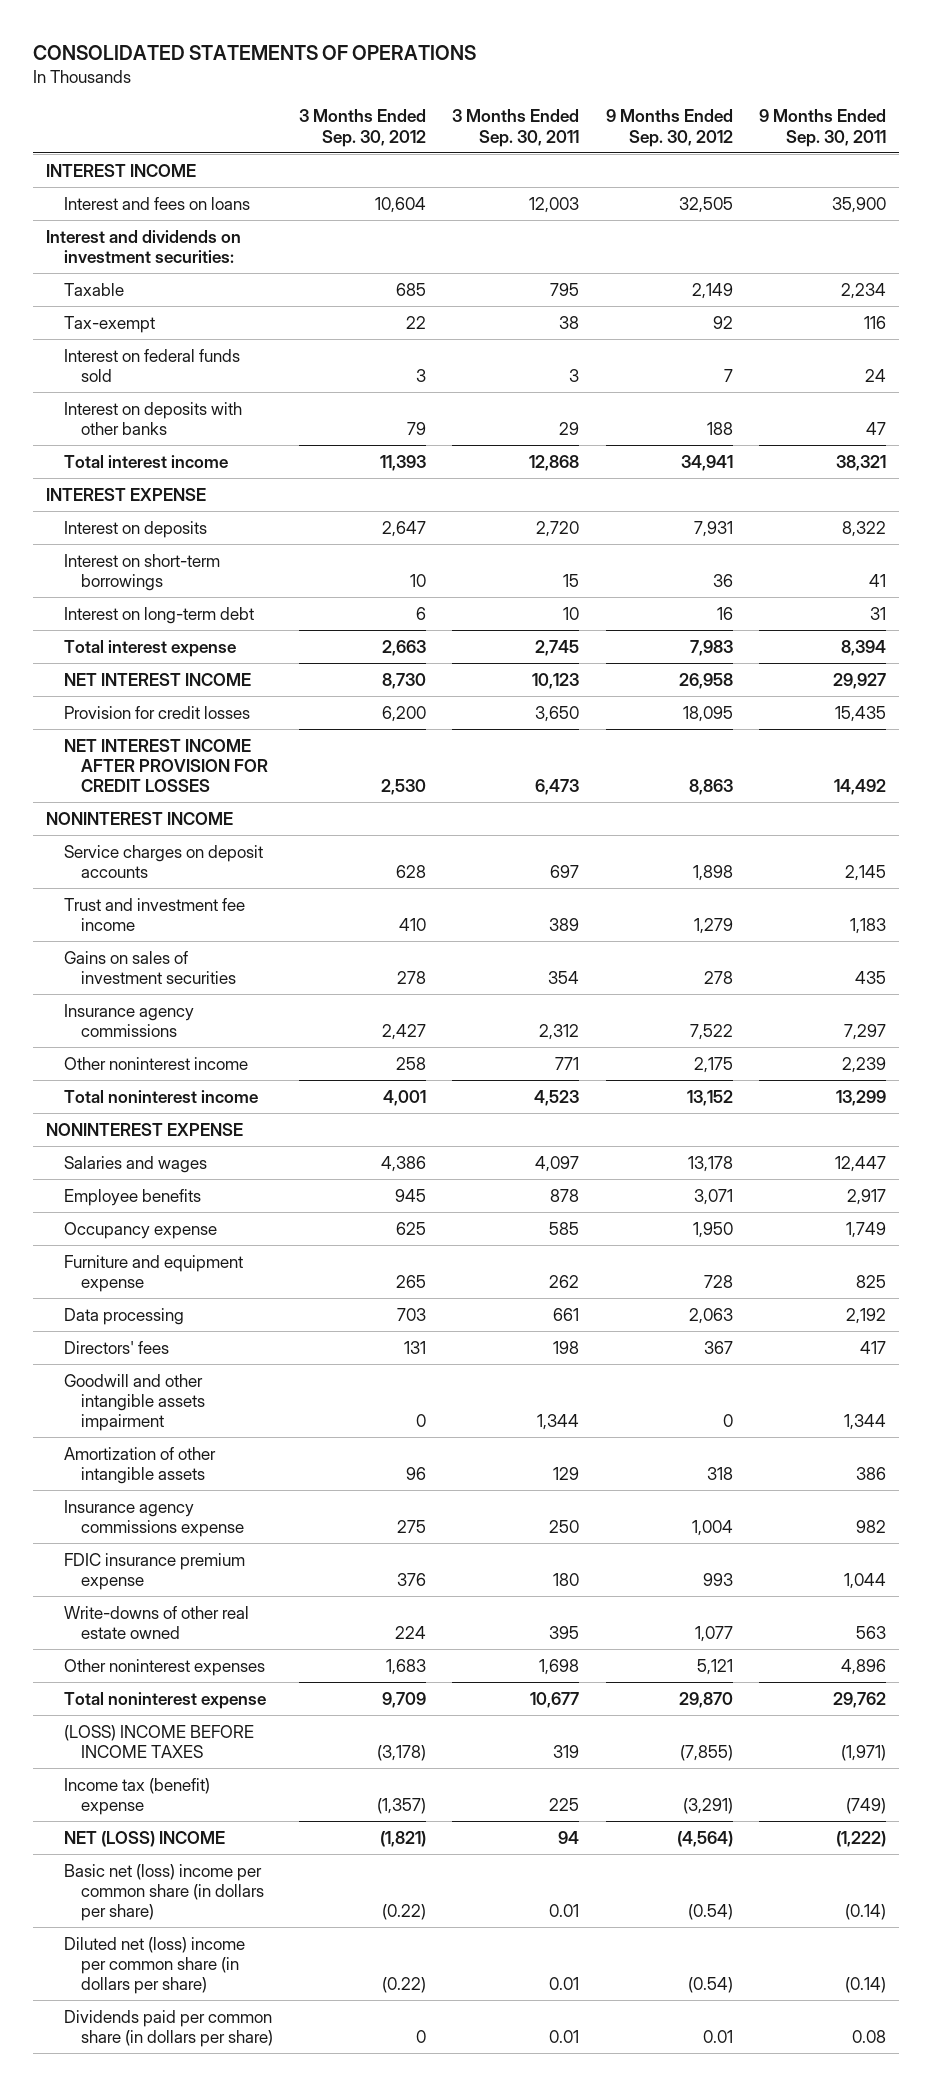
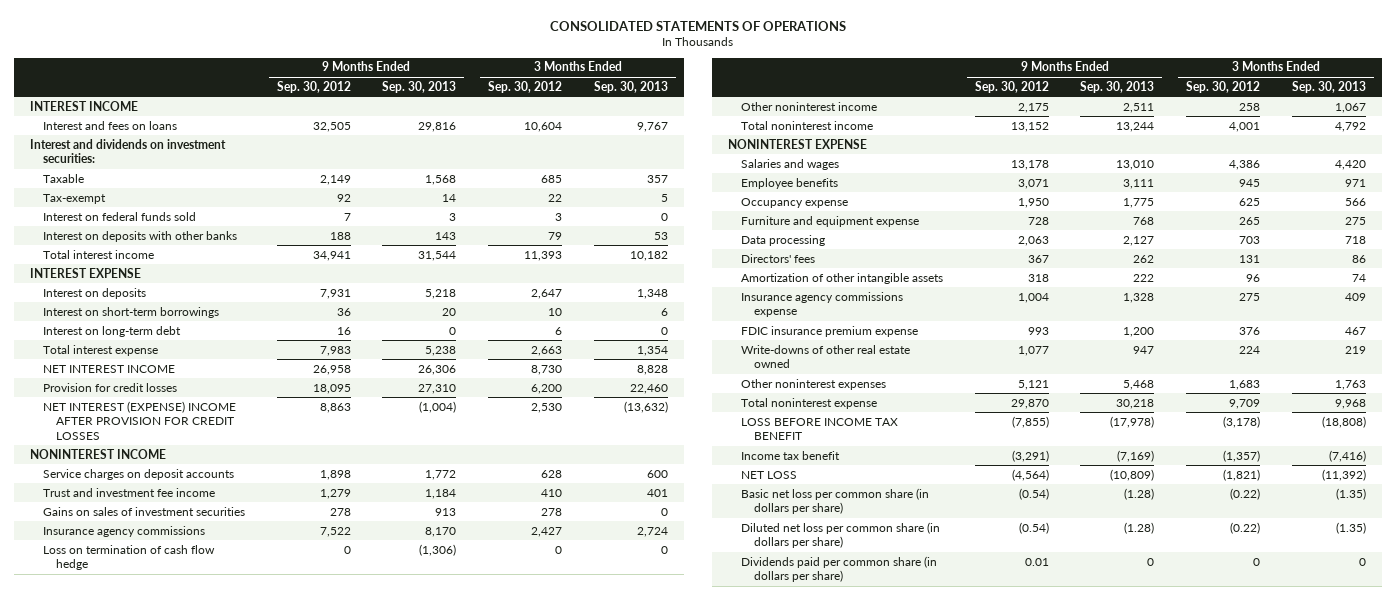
- | 3 Months Ended Sep. 30, 2012 | 3 Months Ended Sep. 30, 2011 | 9 Months Ended Sep. 30, 2012 | 9 Months Ended Sep. 30, 2011
+ | 9 Months Ended Sep. 30, 2012 | 9 Months Ended Sep. 30, 2013 | 3 Months Ended Sep. 30, 2012 | 3 Months Ended Sep. 30, 2013
- NET INTEREST INCOME AFTER PROVISION FOR CREDIT LOSSES | 2,530 | 6,473 | 8,863 | 14,492
+ NET INTEREST (EXPENSE) INCOME AFTER PROVISION FOR CREDIT LOSSES | 8,863 | (1,004) | 2,530 | (13,632)
+ Loss on termination of cash flow hedge | 0 | (1,306) | 0 | 0
- Goodwill and other intangible assets impairment | 0 | 1,344 | 0 | 1,344
- (LOSS) INCOME BEFORE INCOME TAXES | (3,178) | 319 | (7,855) | (1,971)
- Income tax (benefit) expense | (1,357) | 225 | (3,291) | (749)
- NET (LOSS) INCOME | (1,821) | 94 | (4,564) | (1,222)
- Basic net (loss) income per common share (in dollars per share) | (0.22) | 0.01 | (0.54) | (0.14)
- Diluted net (loss) income per common share (in dollars per share) | (0.22) | 0.01 | (0.54) | (0.14)
+ LOSS BEFORE INCOME TAX BENEFIT | (7,855) | (17,978) | (3,178) | (18,808)
+ Income tax benefit | (3,291) | (7,169) | (1,357) | (7,416)
+ NET LOSS | (4,564) | (10,809) | (1,821) | (11,392)
+ Basic net loss per common share (in dollars per share) | (0.54) | (1.28) | (0.22) | (1.35)
+ Diluted net loss per common share (in dollars per share) | (0.54) | (1.28) | (0.22) | (1.35)

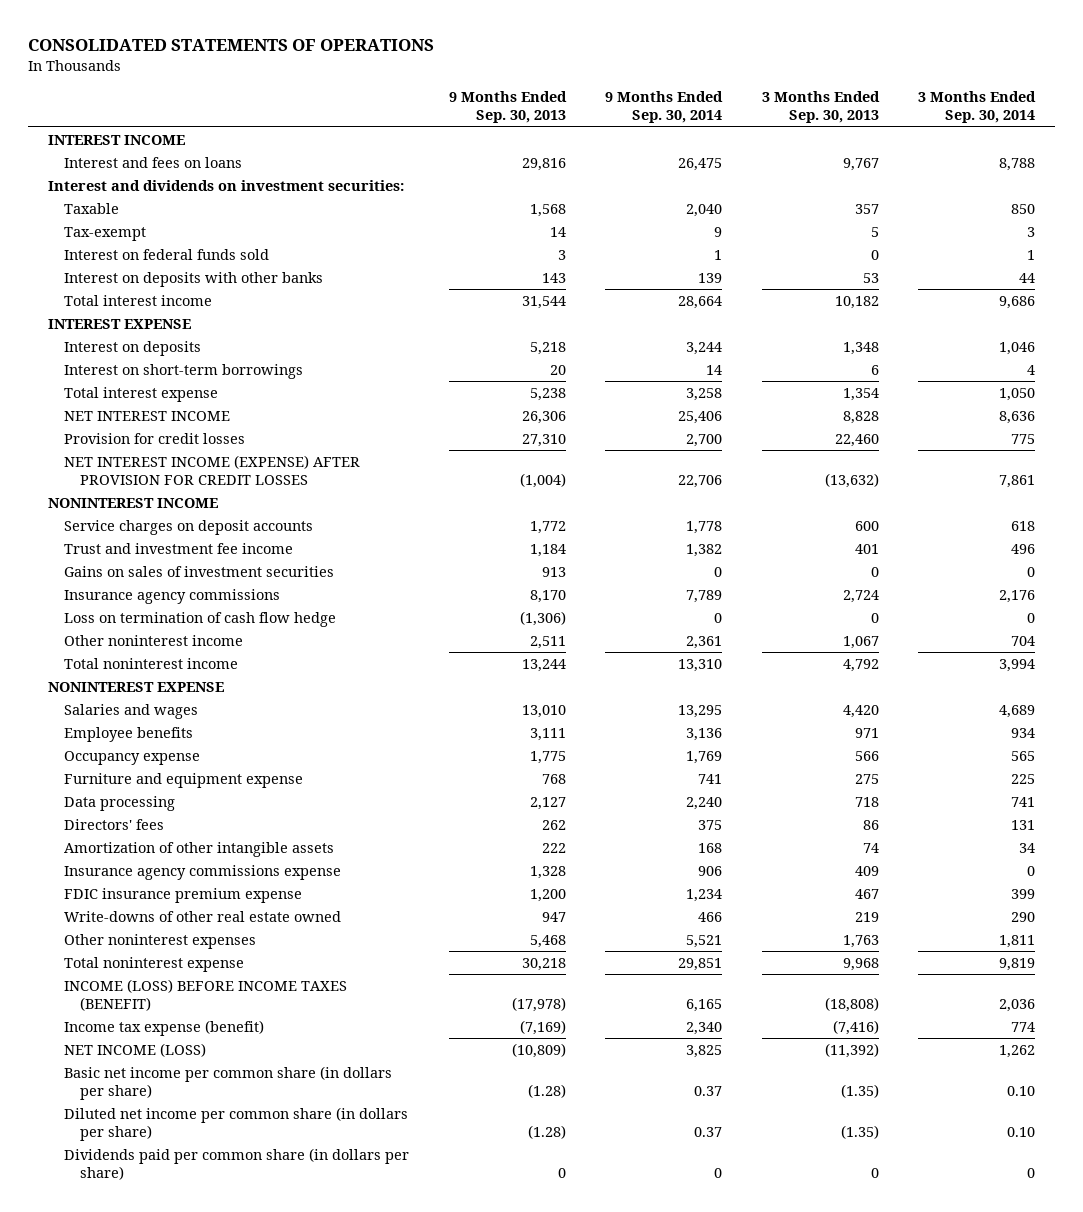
- | 9 Months Ended Sep. 30, 2012 | 9 Months Ended Sep. 30, 2013 | 3 Months Ended Sep. 30, 2012 | 3 Months Ended Sep. 30, 2013
+ | 9 Months Ended Sep. 30, 2013 | 9 Months Ended Sep. 30, 2014 | 3 Months Ended Sep. 30, 2013 | 3 Months Ended Sep. 30, 2014
- Interest on long-term debt | 16 | 0 | 6 | 0
- NET INTEREST (EXPENSE) INCOME AFTER PROVISION FOR CREDIT LOSSES | 8,863 | (1,004) | 2,530 | (13,632)
+ NET INTEREST INCOME (EXPENSE) AFTER PROVISION FOR CREDIT LOSSES | (1,004) | 22,706 | (13,632) | 7,861
- LOSS BEFORE INCOME TAX BENEFIT | (7,855) | (17,978) | (3,178) | (18,808)
- Income tax benefit | (3,291) | (7,169) | (1,357) | (7,416)
- NET LOSS | (4,564) | (10,809) | (1,821) | (11,392)
- Basic net loss per common share (in dollars per share) | (0.54) | (1.28) | (0.22) | (1.35)
- Diluted net loss per common share (in dollars per share) | (0.54) | (1.28) | (0.22) | (1.35)
+ INCOME (LOSS) BEFORE INCOME TAXES (BENEFIT) | (17,978) | 6,165 | (18,808) | 2,036
+ Income tax expense (benefit) | (7,169) | 2,340 | (7,416) | 774
+ NET INCOME (LOSS) | (10,809) | 3,825 | (11,392) | 1,262
+ Basic net income per common share (in dollars per share) | (1.28) | 0.37 | (1.35) | 0.10
+ Diluted net income per common share (in dollars per share) | (1.28) | 0.37 | (1.35) | 0.10

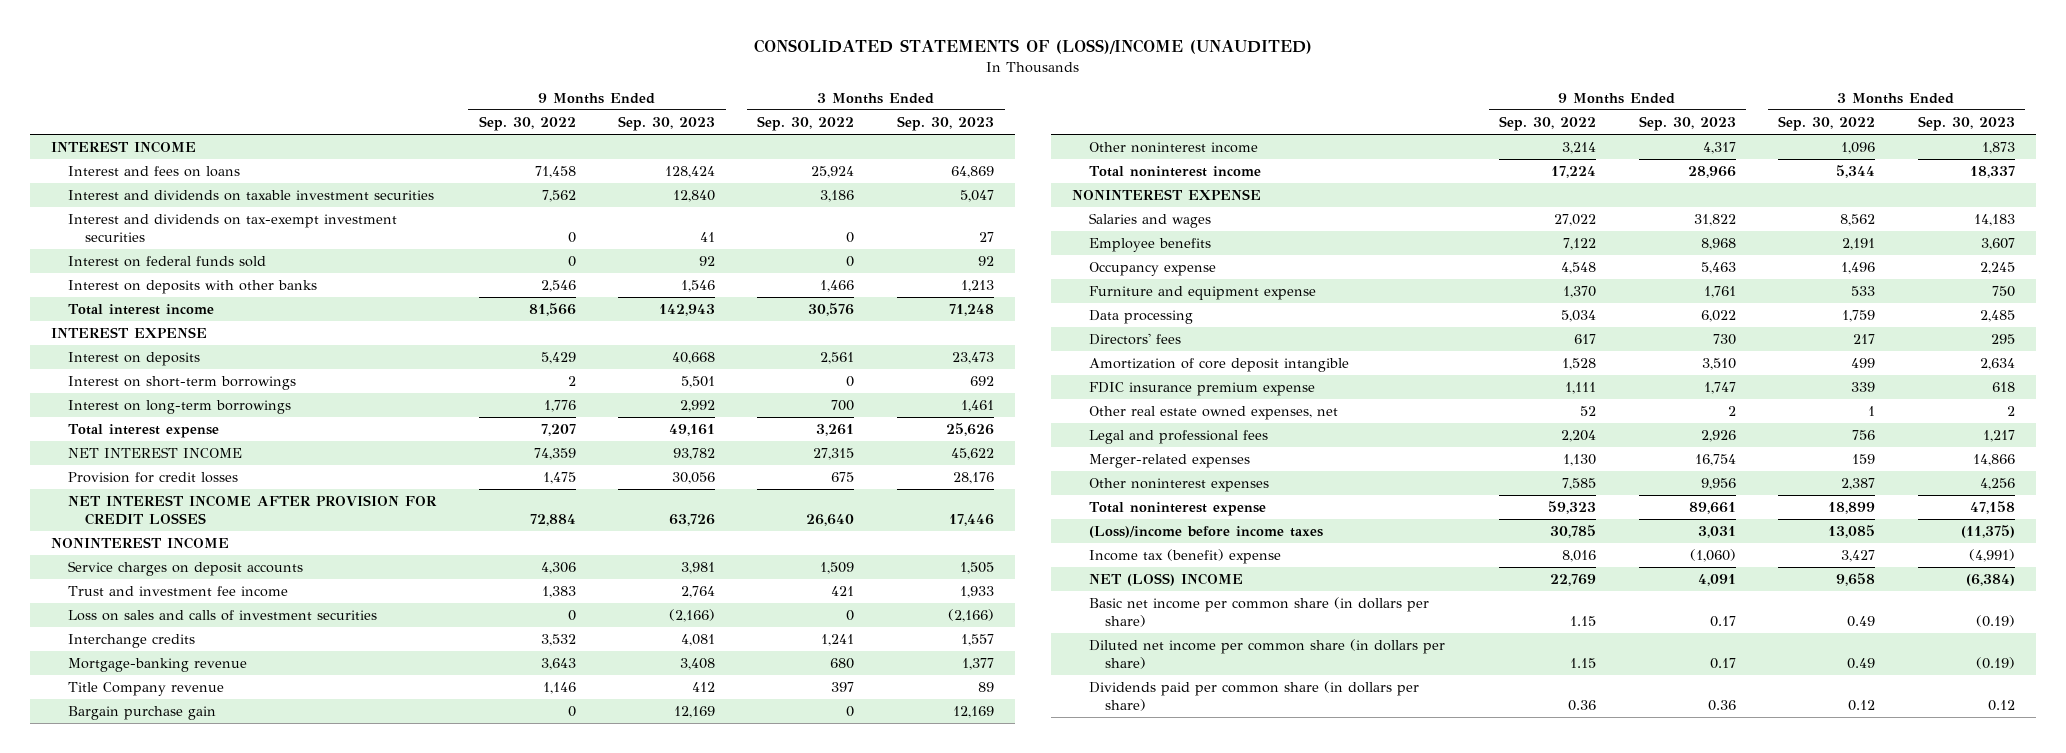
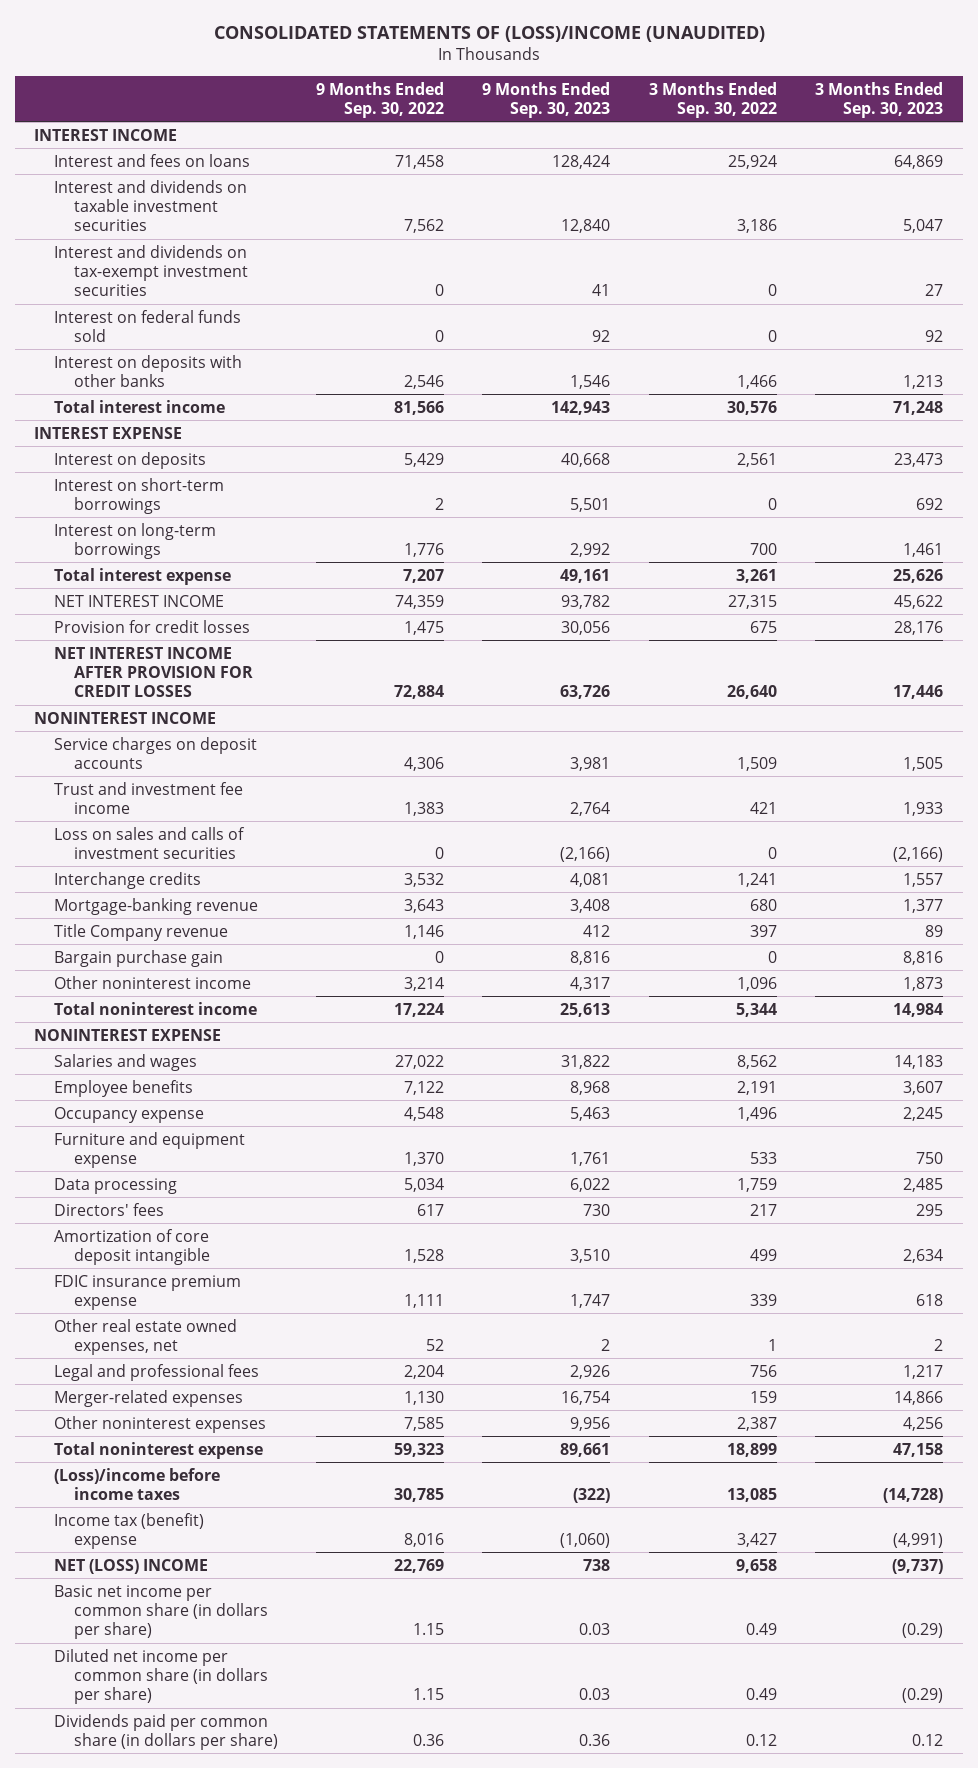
- Bargain purchase gain | 0 | 12,169 | 0 | 12,169
+ Bargain purchase gain | 0 | 8,816 | 0 | 8,816
- Total noninterest income | 17,224 | 28,966 | 5,344 | 18,337
+ Total noninterest income | 17,224 | 25,613 | 5,344 | 14,984
- (Loss)/income before income taxes | 30,785 | 3,031 | 13,085 | (11,375)
+ (Loss)/income before income taxes | 30,785 | (322) | 13,085 | (14,728)
- NET (LOSS) INCOME | 22,769 | 4,091 | 9,658 | (6,384)
- Basic net income per common share (in dollars per share) | 1.15 | 0.17 | 0.49 | (0.19)
- Diluted net income per common share (in dollars per share) | 1.15 | 0.17 | 0.49 | (0.19)
+ NET (LOSS) INCOME | 22,769 | 738 | 9,658 | (9,737)
+ Basic net income per common share (in dollars per share) | 1.15 | 0.03 | 0.49 | (0.29)
+ Diluted net income per common share (in dollars per share) | 1.15 | 0.03 | 0.49 | (0.29)

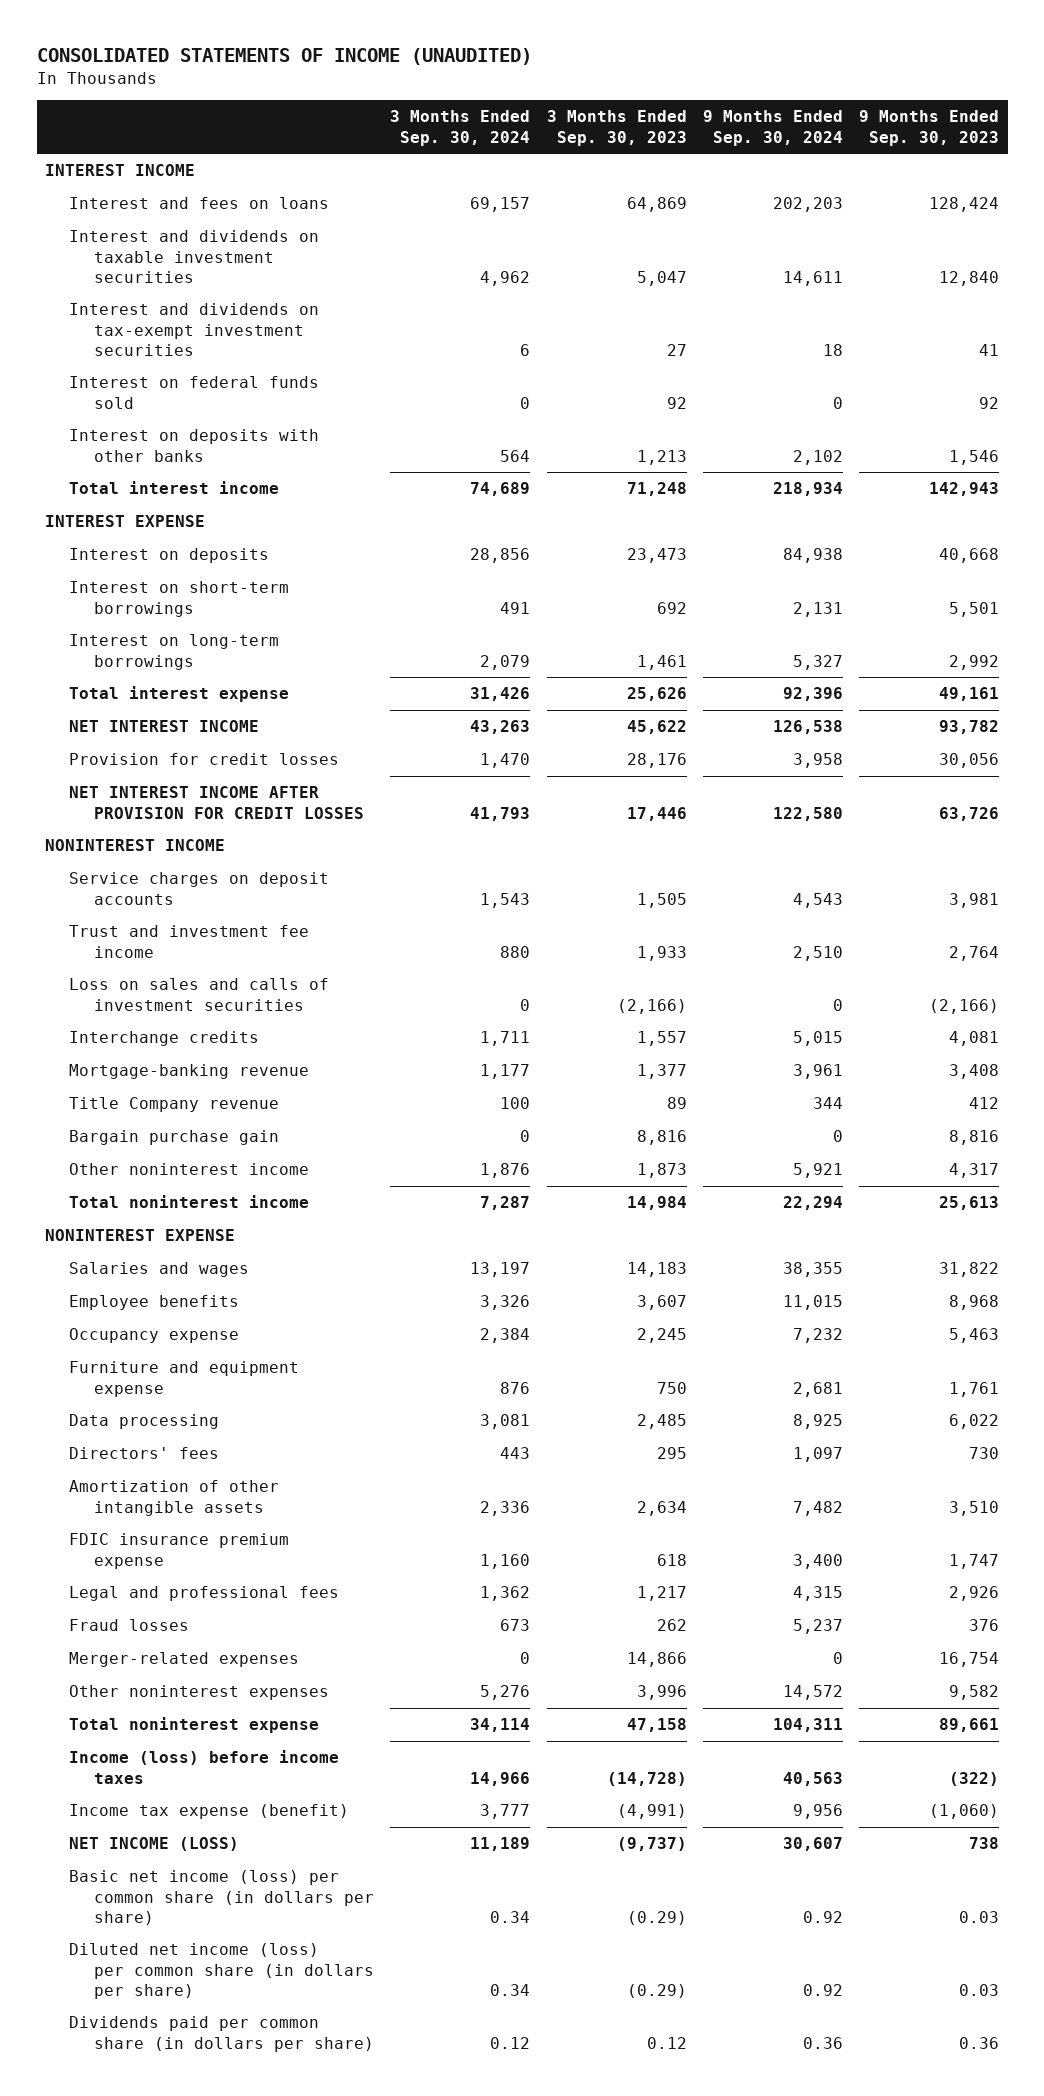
- CONSOLIDATED STATEMENTS OF (LOSS)/INCOME (UNAUDITED)
+ CONSOLIDATED STATEMENTS OF INCOME (UNAUDITED)
- | 9 Months Ended Sep. 30, 2022 | 9 Months Ended Sep. 30, 2023 | 3 Months Ended Sep. 30, 2022 | 3 Months Ended Sep. 30, 2023
+ | 3 Months Ended Sep. 30, 2024 | 3 Months Ended Sep. 30, 2023 | 9 Months Ended Sep. 30, 2024 | 9 Months Ended Sep. 30, 2023
- Amortization of core deposit intangible | 1,528 | 3,510 | 499 | 2,634
+ Amortization of other intangible assets | 2,336 | 2,634 | 7,482 | 3,510
- Other real estate owned expenses, net | 52 | 2 | 1 | 2
+ Fraud losses | 673 | 262 | 5,237 | 376
- Other noninterest expenses | 7,585 | 9,956 | 2,387 | 4,256
+ Other noninterest expenses | 5,276 | 3,996 | 14,572 | 9,582
- (Loss)/income before income taxes | 30,785 | (322) | 13,085 | (14,728)
- Income tax (benefit) expense | 8,016 | (1,060) | 3,427 | (4,991)
- NET (LOSS) INCOME | 22,769 | 738 | 9,658 | (9,737)
- Basic net income per common share (in dollars per share) | 1.15 | 0.03 | 0.49 | (0.29)
- Diluted net income per common share (in dollars per share) | 1.15 | 0.03 | 0.49 | (0.29)
+ Income (loss) before income taxes | 14,966 | (14,728) | 40,563 | (322)
+ Income tax expense (benefit) | 3,777 | (4,991) | 9,956 | (1,060)
+ NET INCOME (LOSS) | 11,189 | (9,737) | 30,607 | 738
+ Basic net income (loss) per common share (in dollars per share) | 0.34 | (0.29) | 0.92 | 0.03
+ Diluted net income (loss) per common share (in dollars per share) | 0.34 | (0.29) | 0.92 | 0.03

